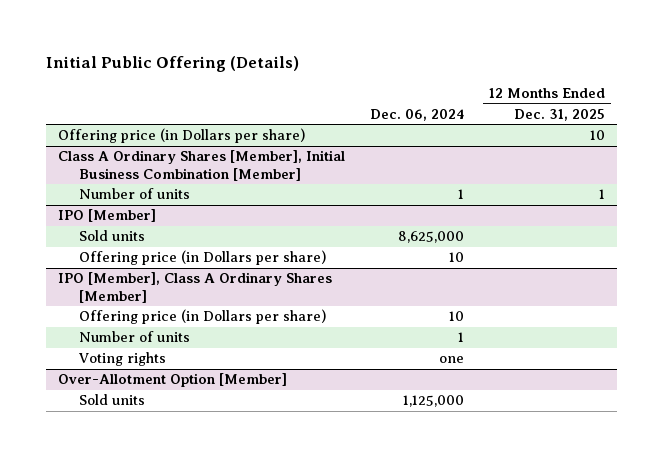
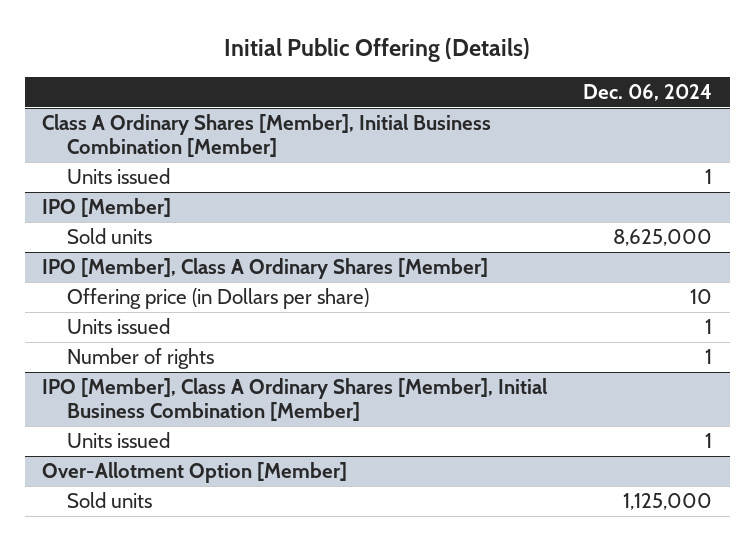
- | Dec. 06, 2024 | 12 Months Ended Dec. 31, 2025
+ | Dec. 06, 2024
- Offering price (in Dollars per share) | | 10
@ Class A Ordinary Shares [Member], Initial Business Combination [Member]
- Number of units | 1 | 1
+ Units issued | 1
@ IPO [Member]
- Offering price (in Dollars per share) | 10 |
@ IPO [Member], Class A Ordinary Shares [Member]
- Number of units | 1 |
- Voting rights | one |
+ Units issued | 1
+ Number of rights | 1
+ IPO [Member], Class A Ordinary Shares [Member], Initial Business Combination [Member]
+ Units issued | 1

